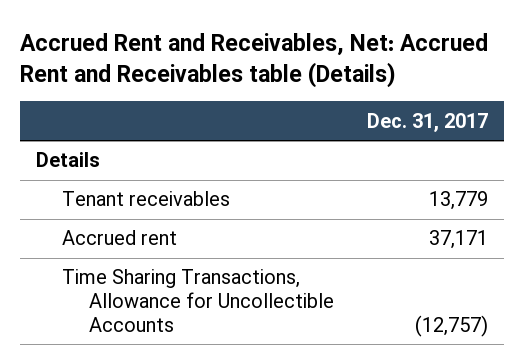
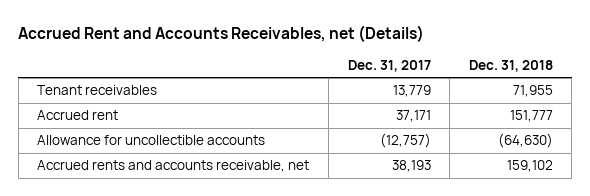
- Accrued Rent and Receivables, Net: Accrued Rent and Receivables table (Details)
+ Accrued Rent and Accounts Receivables, net (Details)
- | Dec. 31, 2017
+ | Dec. 31, 2017 | Dec. 31, 2018
- Details
- Time Sharing Transactions, Allowance for Uncollectible Accounts | (12,757)
+ Allowance for uncollectible accounts | (12,757) | (64,630)
+ Accrued rents and accounts receivable, net | 38,193 | 159,102

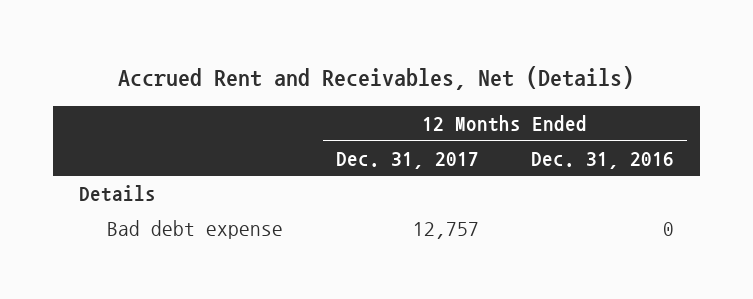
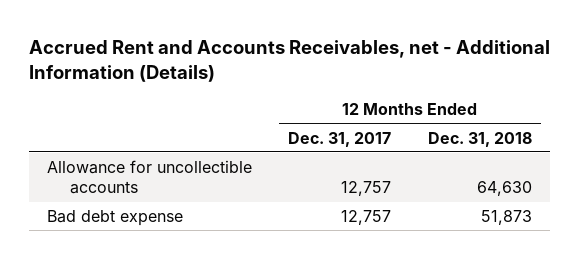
- Accrued Rent and Receivables, Net (Details)
+ Accrued Rent and Accounts Receivables, net - Additional Information (Details)
- | 12 Months Ended Dec. 31, 2017 | 12 Months Ended Dec. 31, 2016
+ | 12 Months Ended Dec. 31, 2017 | 12 Months Ended Dec. 31, 2018
- Details
+ Allowance for uncollectible accounts | 12,757 | 64,630

